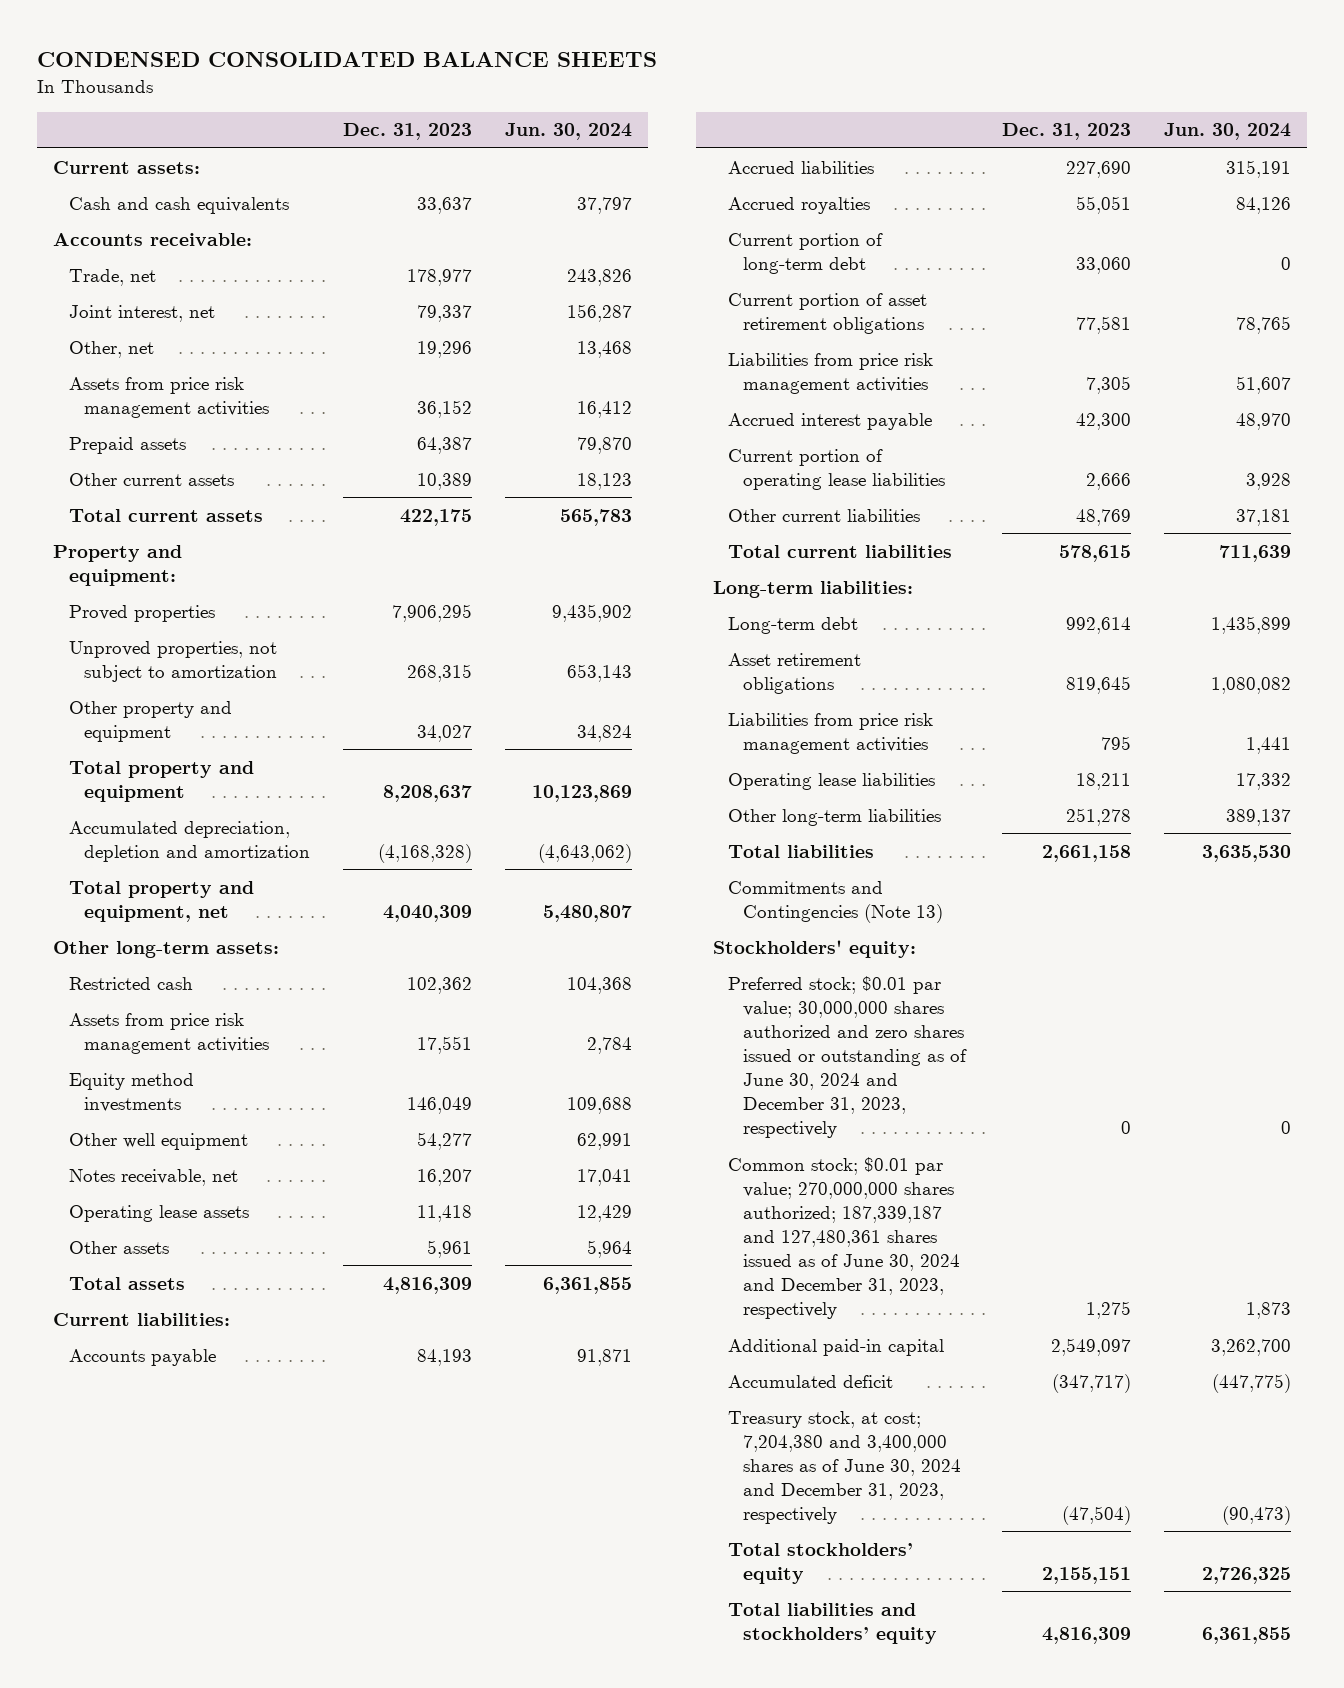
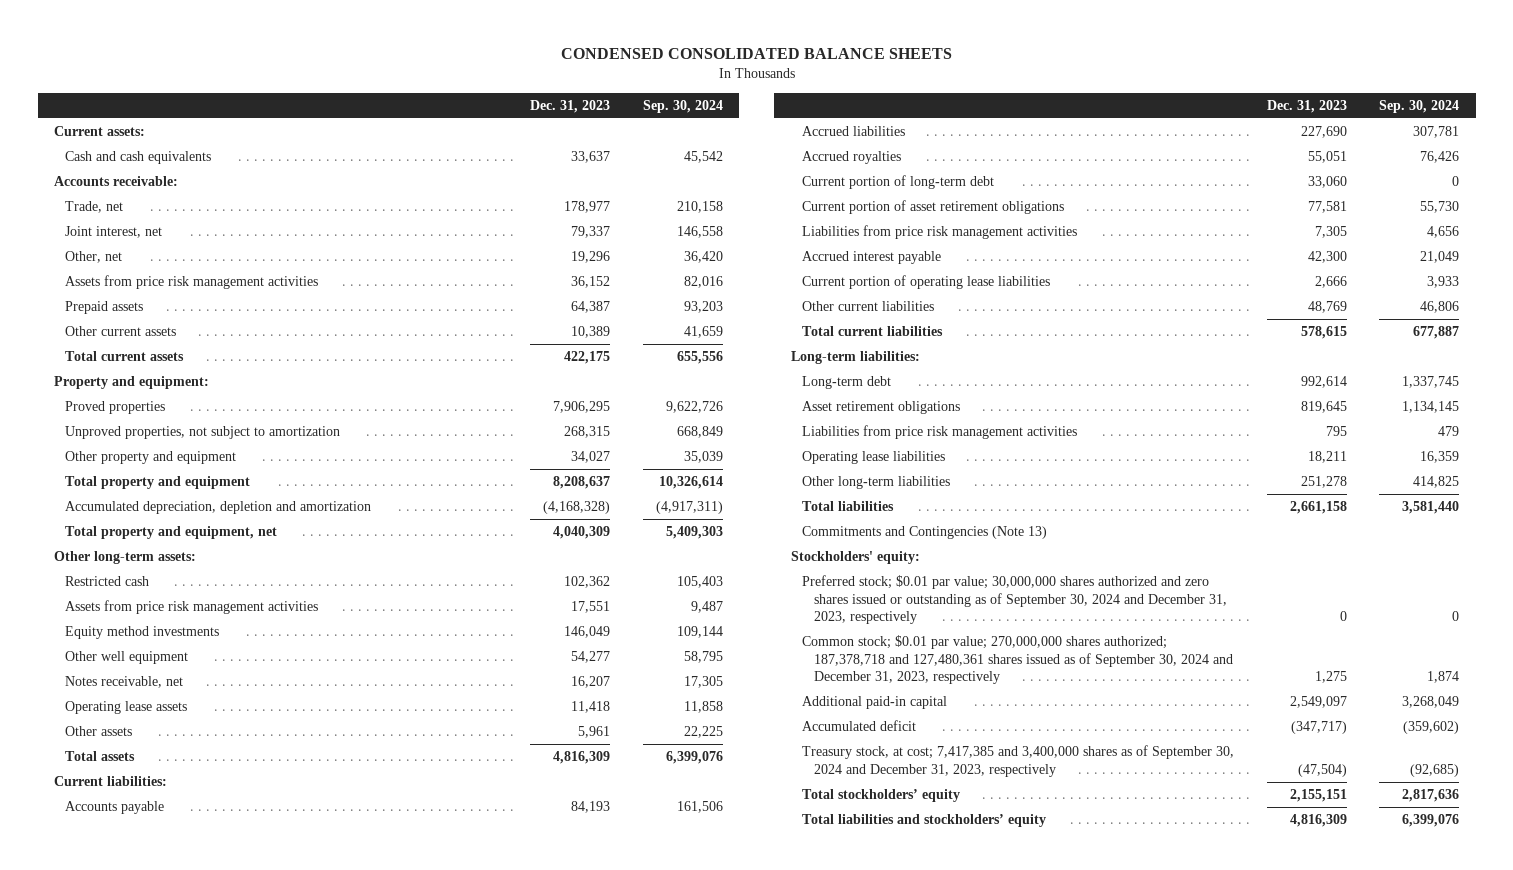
- | Dec. 31, 2023 | Jun. 30, 2024
+ | Dec. 31, 2023 | Sep. 30, 2024
- Preferred stock; $0.01 par value; 30,000,000 shares authorized and zero shares issued or outstanding as of June 30, 2024 and December 31, 2023, respectively | 0 | 0
- Common stock; $0.01 par value; 270,000,000 shares authorized; 187,339,187 and 127,480,361 shares issued as of June 30, 2024 and December 31, 2023, respectively | 1,275 | 1,873
+ Preferred stock; $0.01 par value; 30,000,000 shares authorized and zero shares issued or outstanding as of September 30, 2024 and December 31, 2023, respectively | 0 | 0
+ Common stock; $0.01 par value; 270,000,000 shares authorized; 187,378,718 and 127,480,361 shares issued as of September 30, 2024 and December 31, 2023, respectively | 1,275 | 1,874
- Treasury stock, at cost; 7,204,380 and 3,400,000 shares as of June 30, 2024 and December 31, 2023, respectively | (47,504) | (90,473)
+ Treasury stock, at cost; 7,417,385 and 3,400,000 shares as of September 30, 2024 and December 31, 2023, respectively | (47,504) | (92,685)

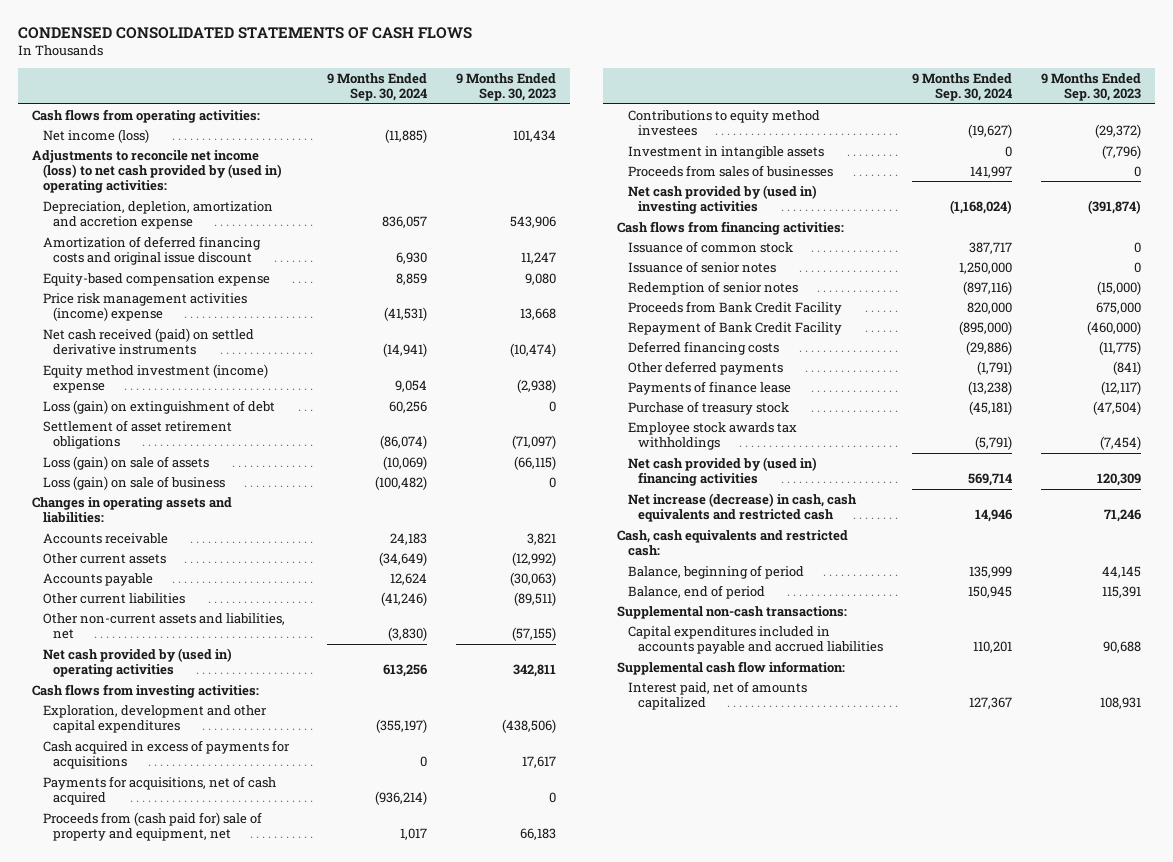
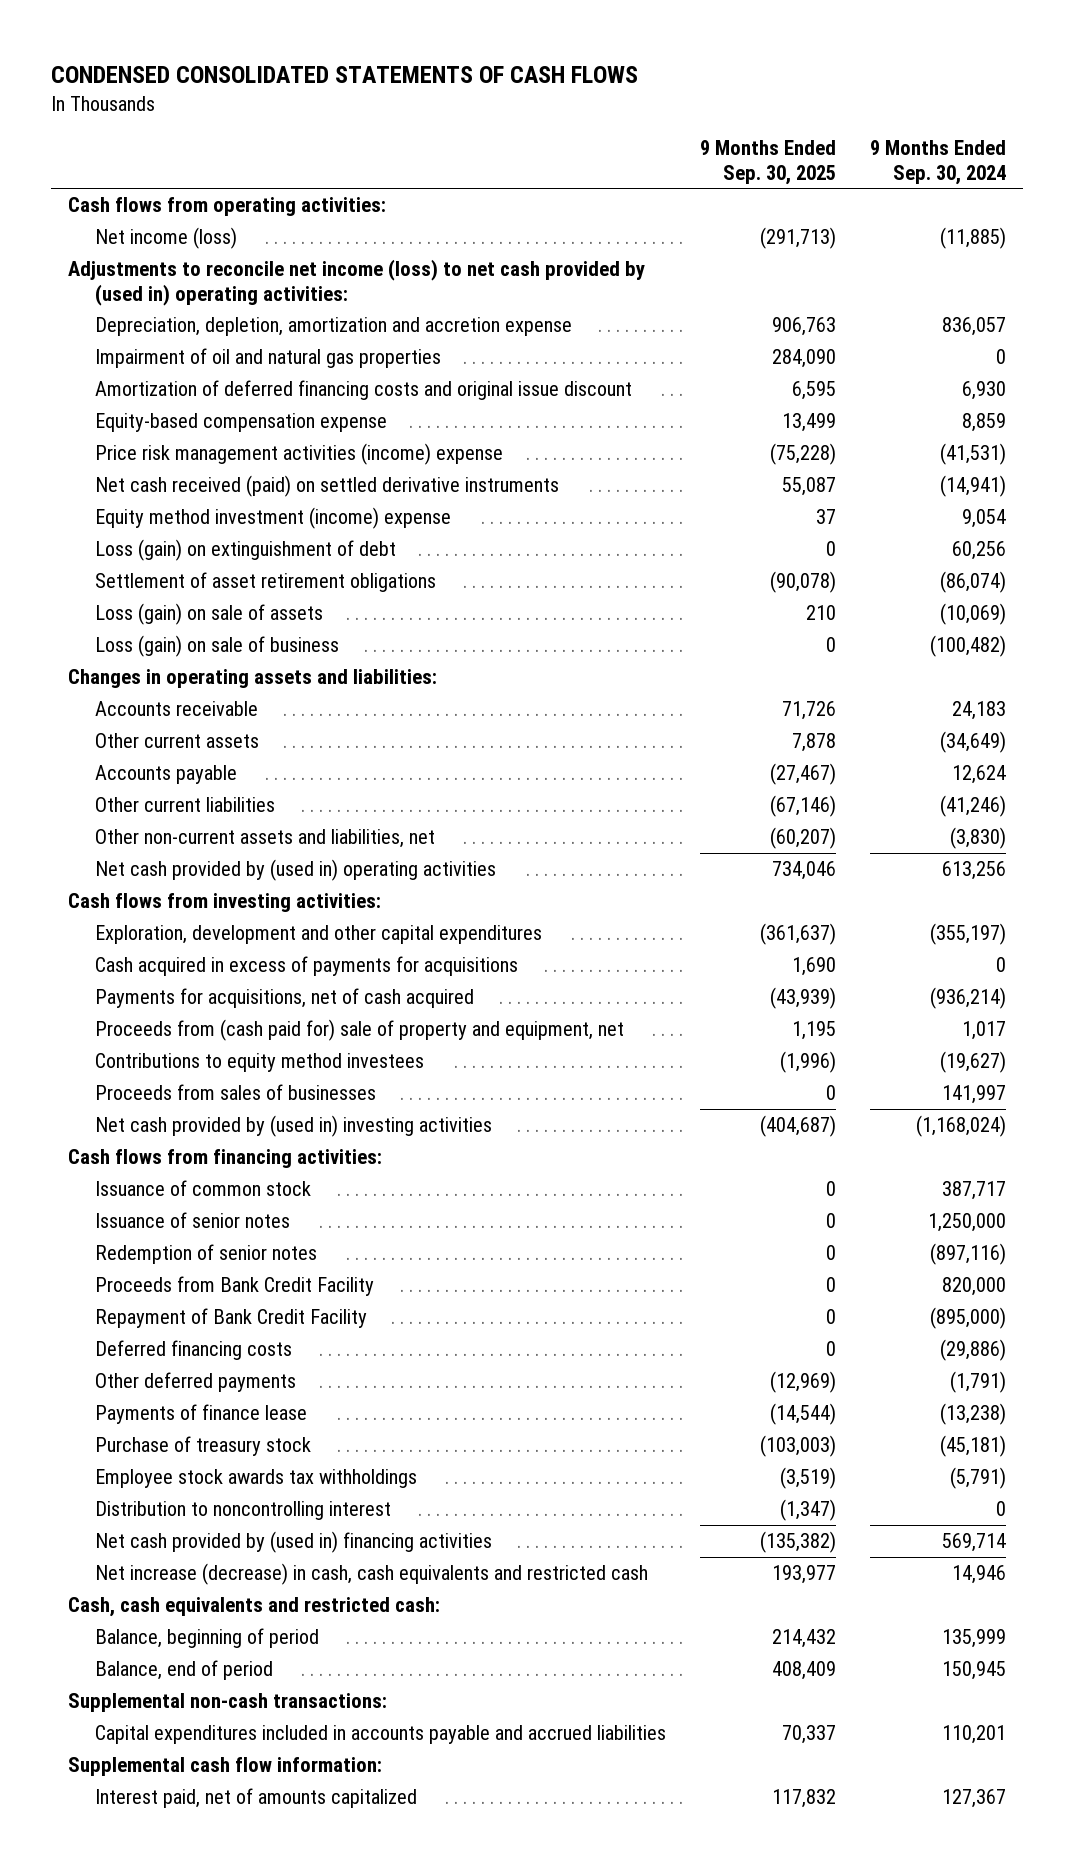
- | 9 Months Ended Sep. 30, 2024 | 9 Months Ended Sep. 30, 2023
+ | 9 Months Ended Sep. 30, 2025 | 9 Months Ended Sep. 30, 2024
+ Impairment of oil and natural gas properties | 284,090 | 0
- Investment in intangible assets | 0 | (7,796)
+ Distribution to noncontrolling interest | (1,347) | 0

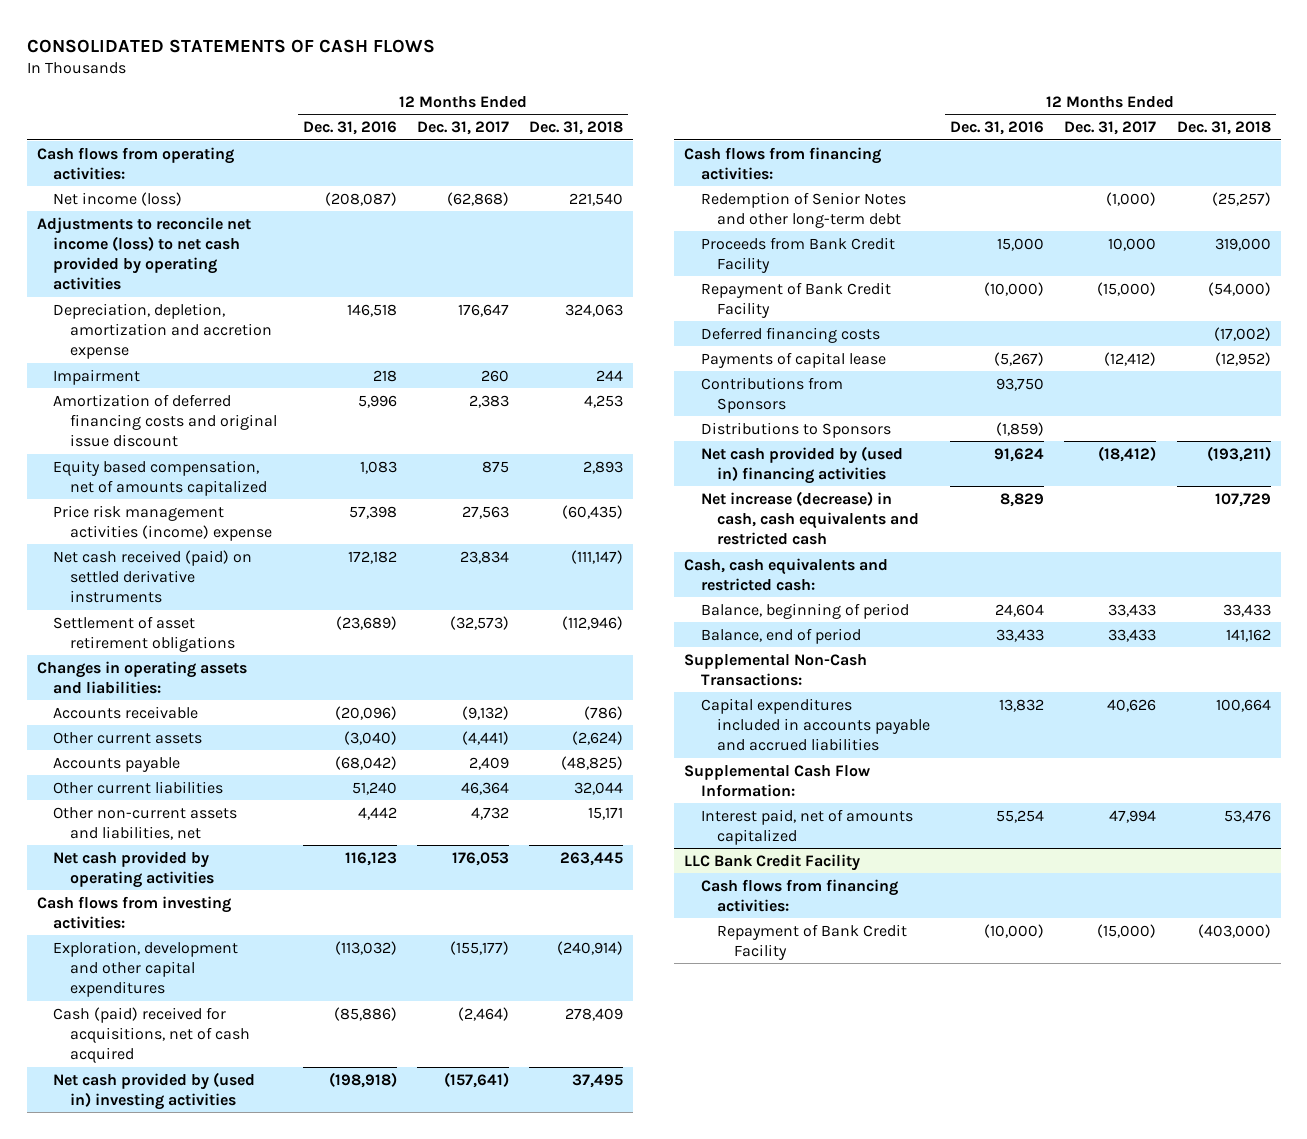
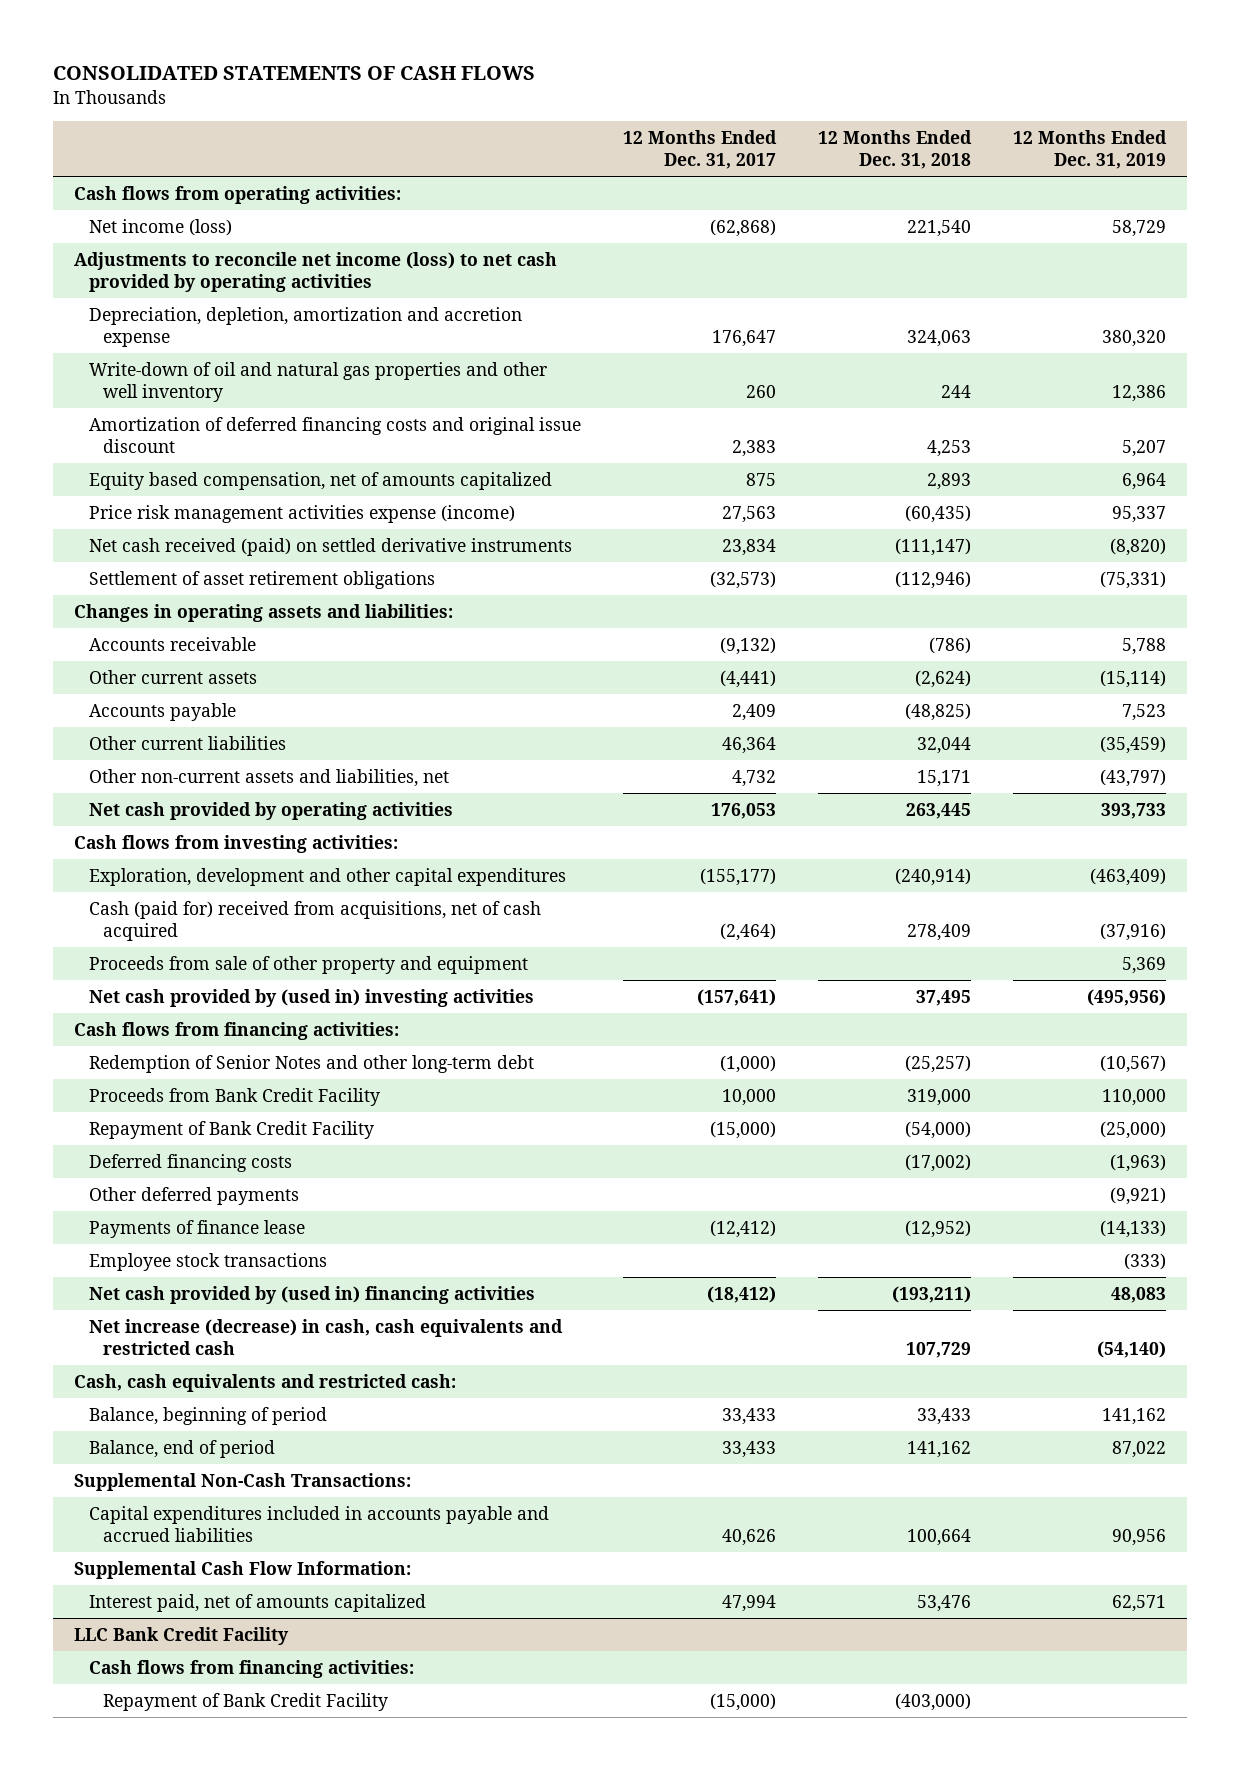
- | 12 Months Ended Dec. 31, 2016 | 12 Months Ended Dec. 31, 2017 | 12 Months Ended Dec. 31, 2018
+ | 12 Months Ended Dec. 31, 2017 | 12 Months Ended Dec. 31, 2018 | 12 Months Ended Dec. 31, 2019
- Impairment | 218 | 260 | 244
+ Write-down of oil and natural gas properties and other well inventory | 260 | 244 | 12,386
- Price risk management activities (income) expense | 57,398 | 27,563 | (60,435)
+ Price risk management activities expense (income) | 27,563 | (60,435) | 95,337
- Cash (paid) received for acquisitions, net of cash acquired | (85,886) | (2,464) | 278,409
+ Cash (paid for) received from acquisitions, net of cash acquired | (2,464) | 278,409 | (37,916)
+ Proceeds from sale of other property and equipment | | | 5,369
- Payments of capital lease | (5,267) | (12,412) | (12,952)
- Contributions from Sponsors | 93,750 | |
- Distributions to Sponsors | (1,859) | |
+ Other deferred payments | | | (9,921)
+ Payments of finance lease | (12,412) | (12,952) | (14,133)
+ Employee stock transactions | | | (333)

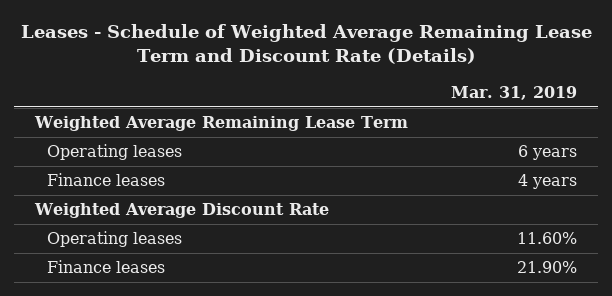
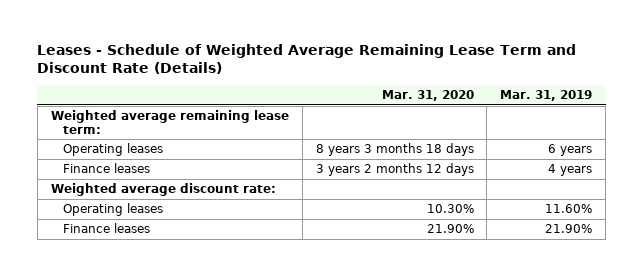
- | Mar. 31, 2019
+ | Mar. 31, 2020 | Mar. 31, 2019
- Weighted Average Remaining Lease Term
+ Weighted average remaining lease term:
- Weighted Average Discount Rate
+ Weighted average discount rate:

